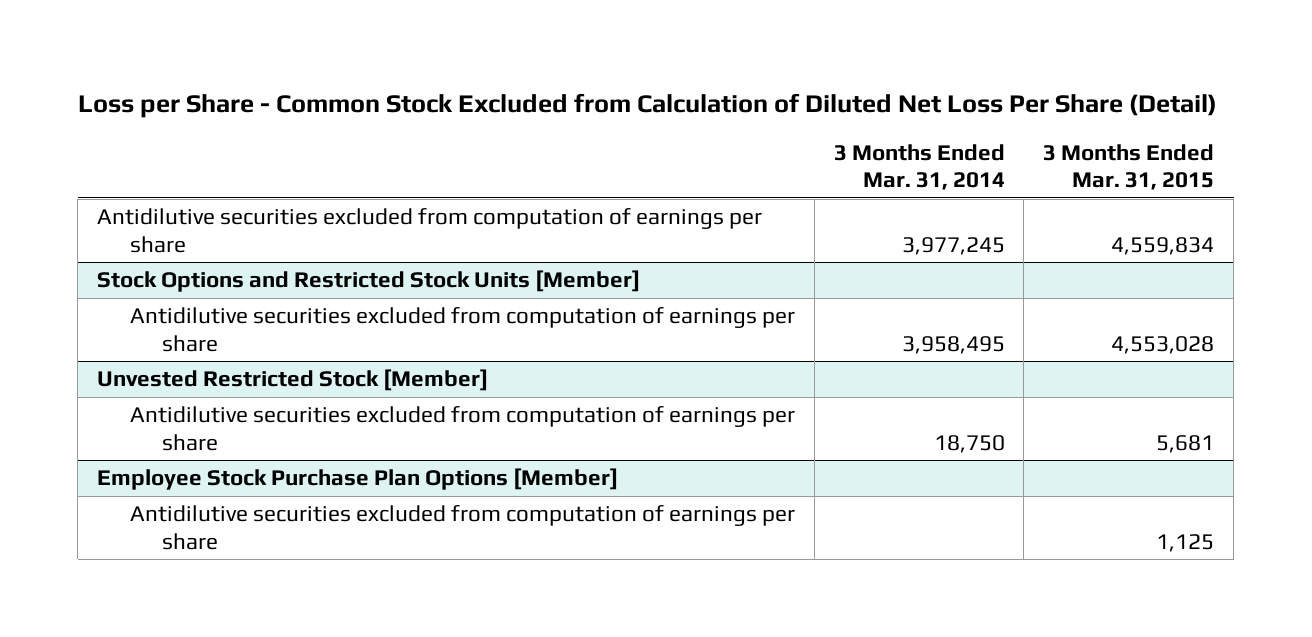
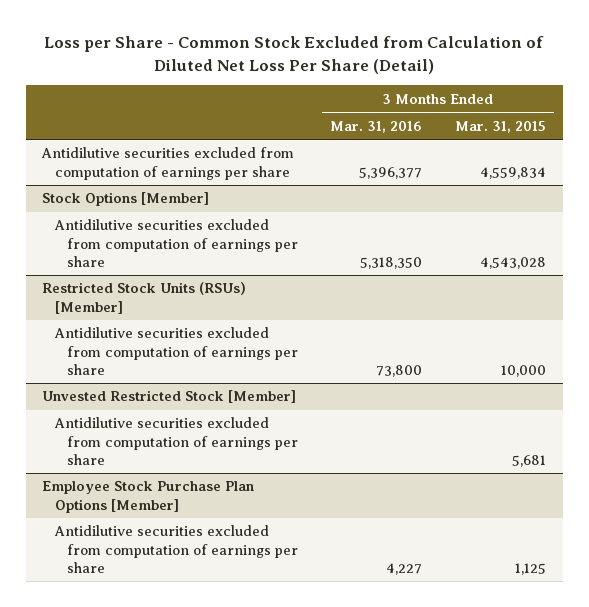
- | 3 Months Ended Mar. 31, 2014 | 3 Months Ended Mar. 31, 2015
+ | 3 Months Ended Mar. 31, 2016 | 3 Months Ended Mar. 31, 2015
- Stock Options and Restricted Stock Units [Member]
- Antidilutive securities excluded from computation of earnings per share | 3,958,495 | 4,553,028
+ Stock Options [Member]
+ Antidilutive securities excluded from computation of earnings per share | 5,318,350 | 4,543,028
+ Restricted Stock Units (RSUs) [Member]
+ Antidilutive securities excluded from computation of earnings per share | 73,800 | 10,000

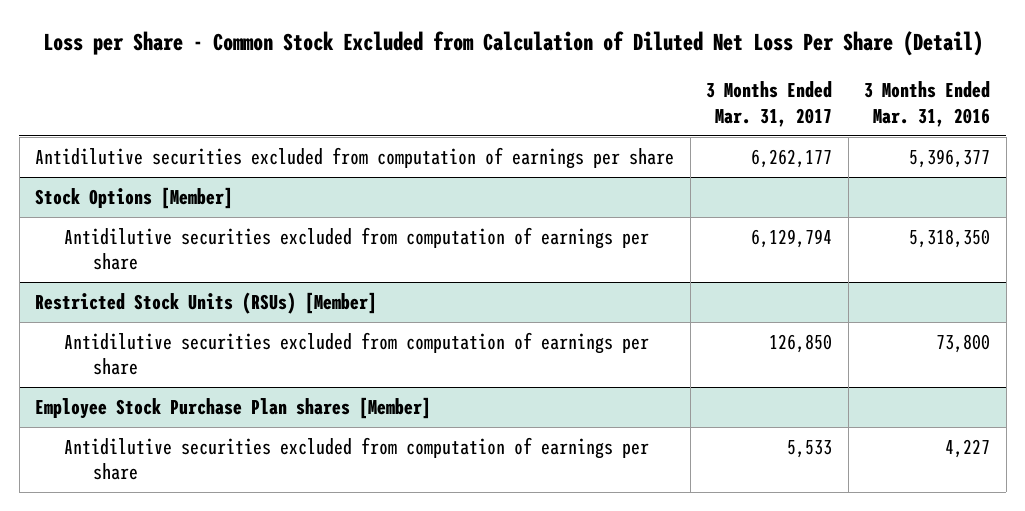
- | 3 Months Ended Mar. 31, 2016 | 3 Months Ended Mar. 31, 2015
+ | 3 Months Ended Mar. 31, 2017 | 3 Months Ended Mar. 31, 2016
- Unvested Restricted Stock [Member]
- Antidilutive securities excluded from computation of earnings per share | | 5,681
- Employee Stock Purchase Plan Options [Member]
+ Employee Stock Purchase Plan shares [Member]

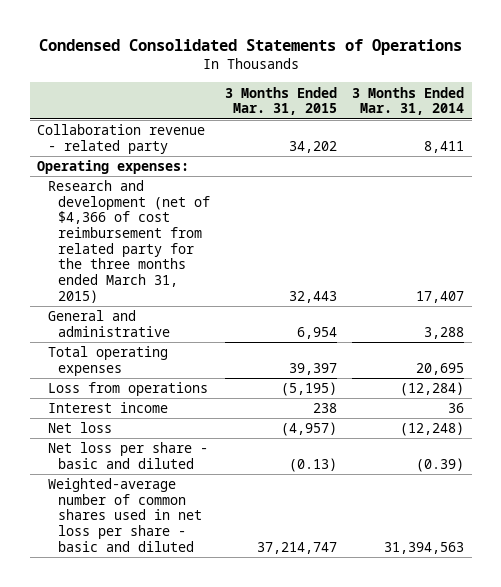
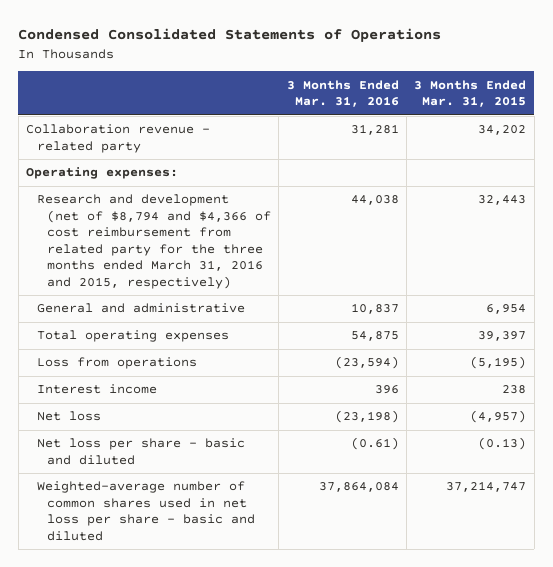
- | 3 Months Ended Mar. 31, 2015 | 3 Months Ended Mar. 31, 2014
+ | 3 Months Ended Mar. 31, 2016 | 3 Months Ended Mar. 31, 2015
- Research and development (net of $4,366 of cost reimbursement from related party for the three months ended March 31, 2015) | 32,443 | 17,407
+ Research and development (net of $8,794 and $4,366 of cost reimbursement from related party for the three months ended March 31, 2016 and 2015, respectively) | 44,038 | 32,443

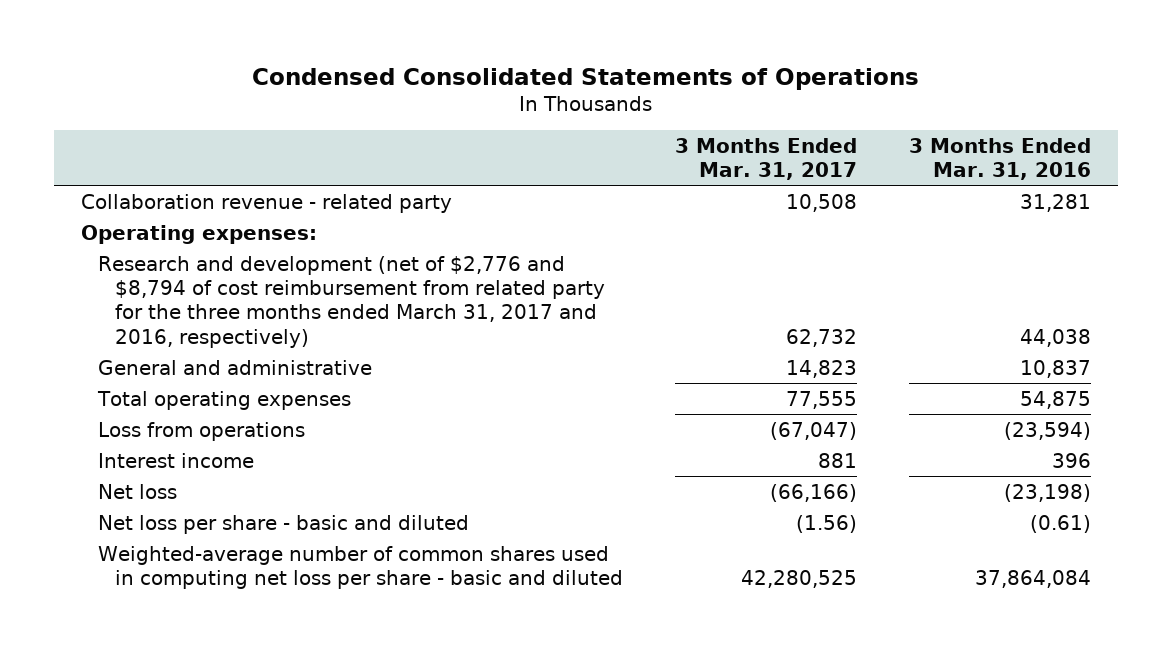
- | 3 Months Ended Mar. 31, 2016 | 3 Months Ended Mar. 31, 2015
+ | 3 Months Ended Mar. 31, 2017 | 3 Months Ended Mar. 31, 2016
- Research and development (net of $8,794 and $4,366 of cost reimbursement from related party for the three months ended March 31, 2016 and 2015, respectively) | 44,038 | 32,443
+ Research and development (net of $2,776 and $8,794 of cost reimbursement from related party for the three months ended March 31, 2017 and 2016, respectively) | 62,732 | 44,038
- Weighted-average number of common shares used in net loss per share - basic and diluted | 37,864,084 | 37,214,747
+ Weighted-average number of common shares used in computing net loss per share - basic and diluted | 42,280,525 | 37,864,084

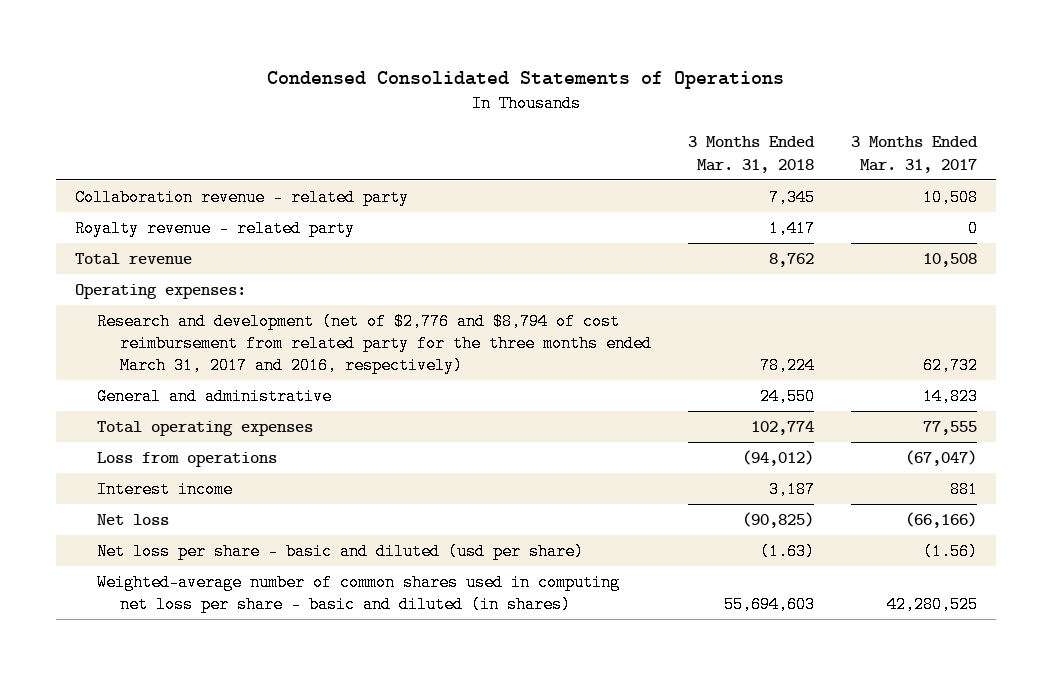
- | 3 Months Ended Mar. 31, 2017 | 3 Months Ended Mar. 31, 2016
+ | 3 Months Ended Mar. 31, 2018 | 3 Months Ended Mar. 31, 2017
+ Royalty revenue - related party | 1,417 | 0
+ Total revenue | 8,762 | 10,508
- Net loss per share - basic and diluted | (1.56) | (0.61)
- Weighted-average number of common shares used in computing net loss per share - basic and diluted | 42,280,525 | 37,864,084
+ Net loss per share - basic and diluted (usd per share) | (1.63) | (1.56)
+ Weighted-average number of common shares used in computing net loss per share - basic and diluted (in shares) | 55,694,603 | 42,280,525

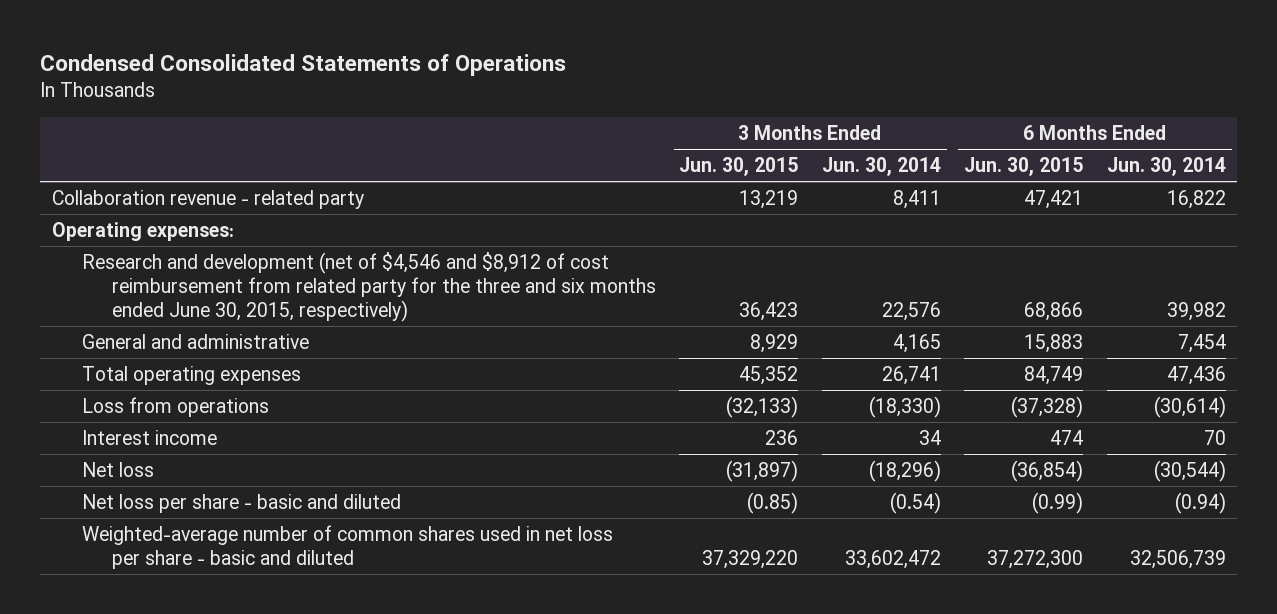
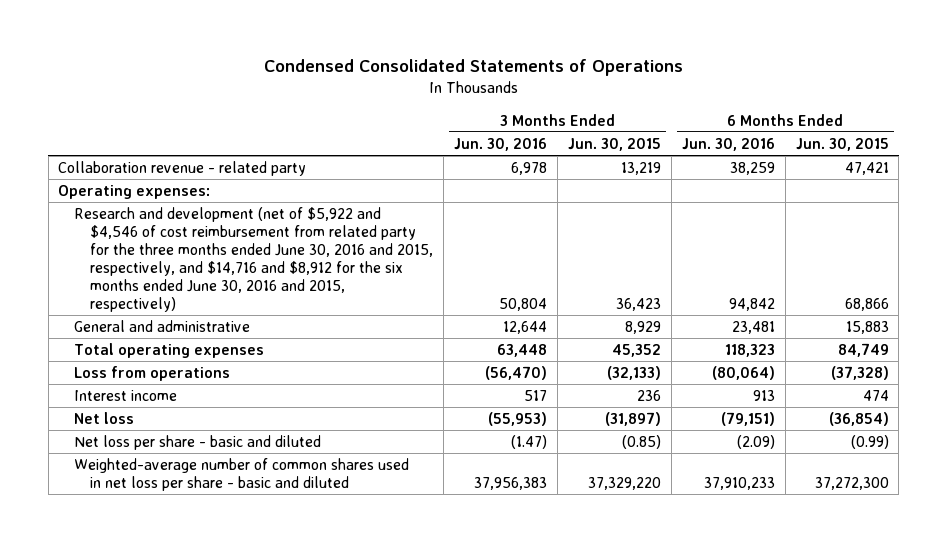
- | 3 Months Ended Jun. 30, 2015 | 3 Months Ended Jun. 30, 2014 | 6 Months Ended Jun. 30, 2015 | 6 Months Ended Jun. 30, 2014
+ | 3 Months Ended Jun. 30, 2016 | 3 Months Ended Jun. 30, 2015 | 6 Months Ended Jun. 30, 2016 | 6 Months Ended Jun. 30, 2015
- Research and development (net of $4,546 and $8,912 of cost reimbursement from related party for the three and six months ended June 30, 2015, respectively) | 36,423 | 22,576 | 68,866 | 39,982
+ Research and development (net of $5,922 and $4,546 of cost reimbursement from related party for the three months ended June 30, 2016 and 2015, respectively, and $14,716 and $8,912 for the six months ended June 30, 2016 and 2015, respectively) | 50,804 | 36,423 | 94,842 | 68,866

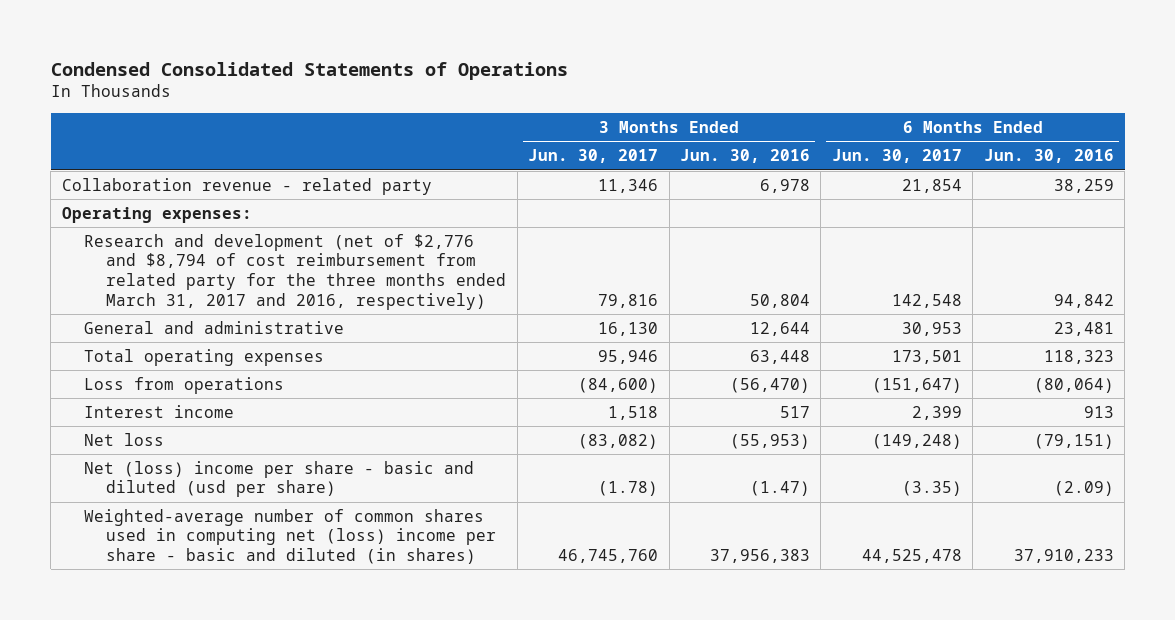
- | 3 Months Ended Jun. 30, 2016 | 3 Months Ended Jun. 30, 2015 | 6 Months Ended Jun. 30, 2016 | 6 Months Ended Jun. 30, 2015
+ | 3 Months Ended Jun. 30, 2017 | 3 Months Ended Jun. 30, 2016 | 6 Months Ended Jun. 30, 2017 | 6 Months Ended Jun. 30, 2016
- Research and development (net of $5,922 and $4,546 of cost reimbursement from related party for the three months ended June 30, 2016 and 2015, respectively, and $14,716 and $8,912 for the six months ended June 30, 2016 and 2015, respectively) | 50,804 | 36,423 | 94,842 | 68,866
+ Research and development (net of $2,776 and $8,794 of cost reimbursement from related party for the three months ended March 31, 2017 and 2016, respectively) | 79,816 | 50,804 | 142,548 | 94,842
- Net loss per share - basic and diluted | (1.47) | (0.85) | (2.09) | (0.99)
- Weighted-average number of common shares used in net loss per share - basic and diluted | 37,956,383 | 37,329,220 | 37,910,233 | 37,272,300
+ Net (loss) income per share - basic and diluted (usd per share) | (1.78) | (1.47) | (3.35) | (2.09)
+ Weighted-average number of common shares used in computing net (loss) income per share - basic and diluted (in shares) | 46,745,760 | 37,956,383 | 44,525,478 | 37,910,233

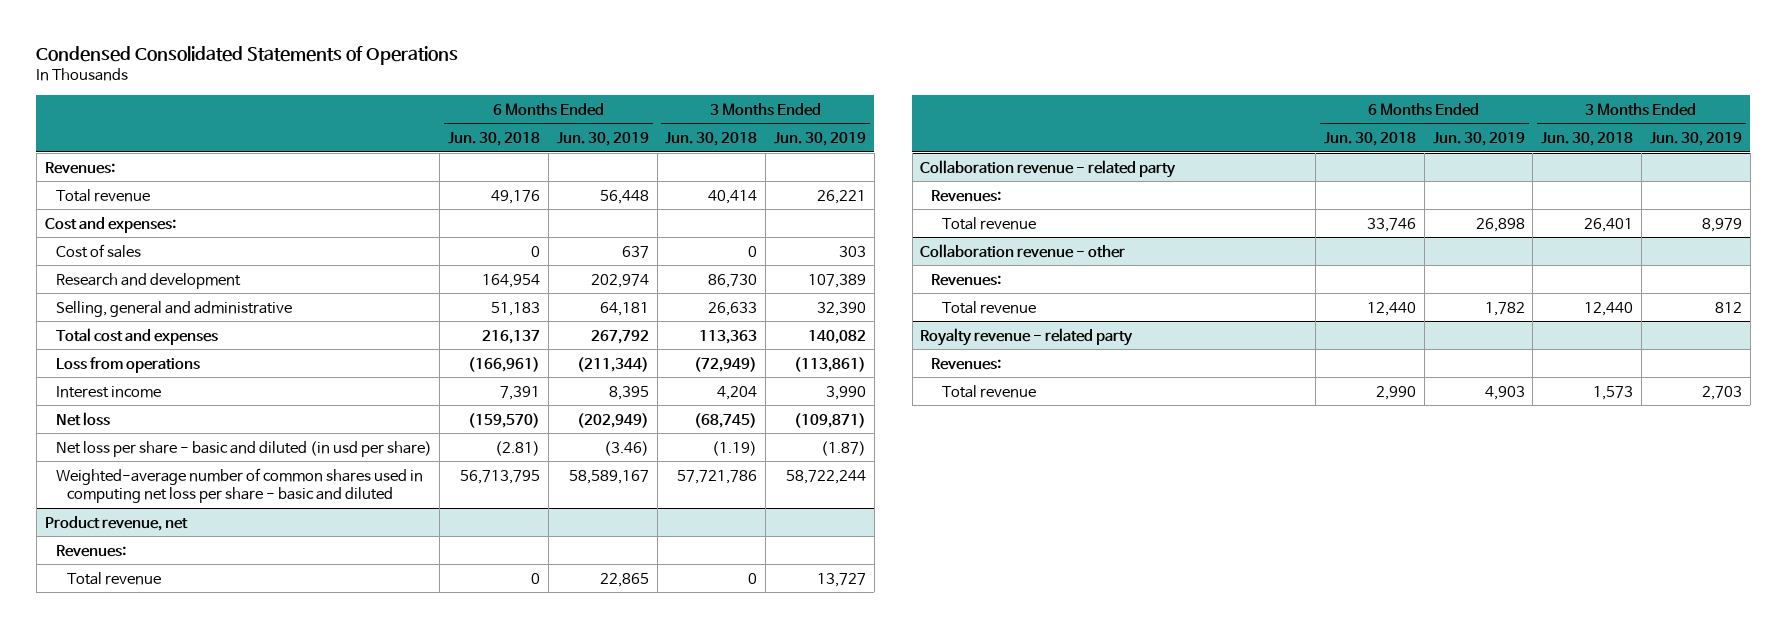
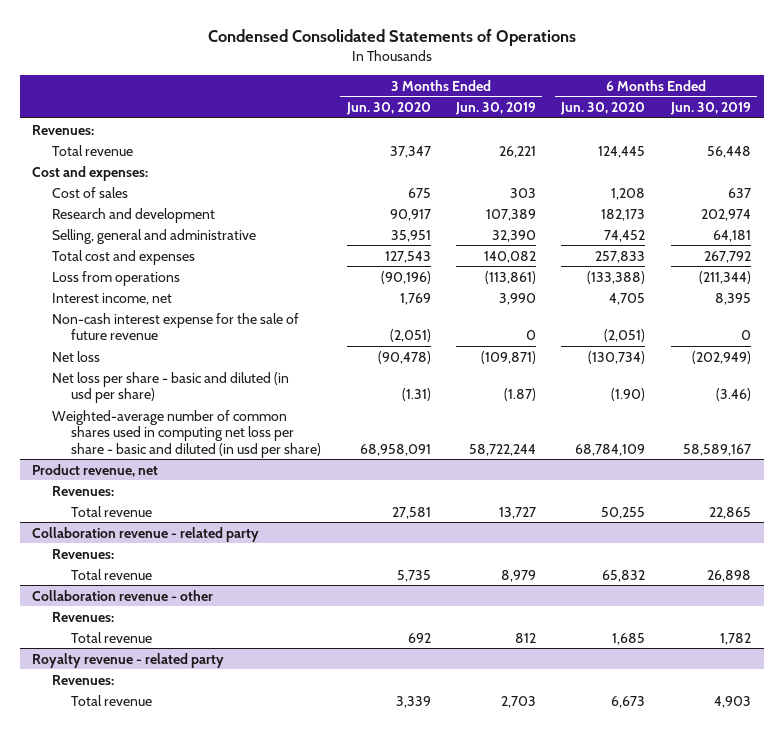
- | 6 Months Ended Jun. 30, 2018 | 6 Months Ended Jun. 30, 2019 | 3 Months Ended Jun. 30, 2018 | 3 Months Ended Jun. 30, 2019
+ | 3 Months Ended Jun. 30, 2020 | 3 Months Ended Jun. 30, 2019 | 6 Months Ended Jun. 30, 2020 | 6 Months Ended Jun. 30, 2019
- Interest income | 7,391 | 8,395 | 4,204 | 3,990
+ Interest income, net | 1,769 | 3,990 | 4,705 | 8,395
+ Non-cash interest expense for the sale of future revenue | (2,051) | 0 | (2,051) | 0
- Weighted-average number of common shares used in computing net loss per share - basic and diluted | 56,713,795 | 58,589,167 | 57,721,786 | 58,722,244
+ Weighted-average number of common shares used in computing net loss per share - basic and diluted (in usd per share) | 68,958,091 | 58,722,244 | 68,784,109 | 58,589,167

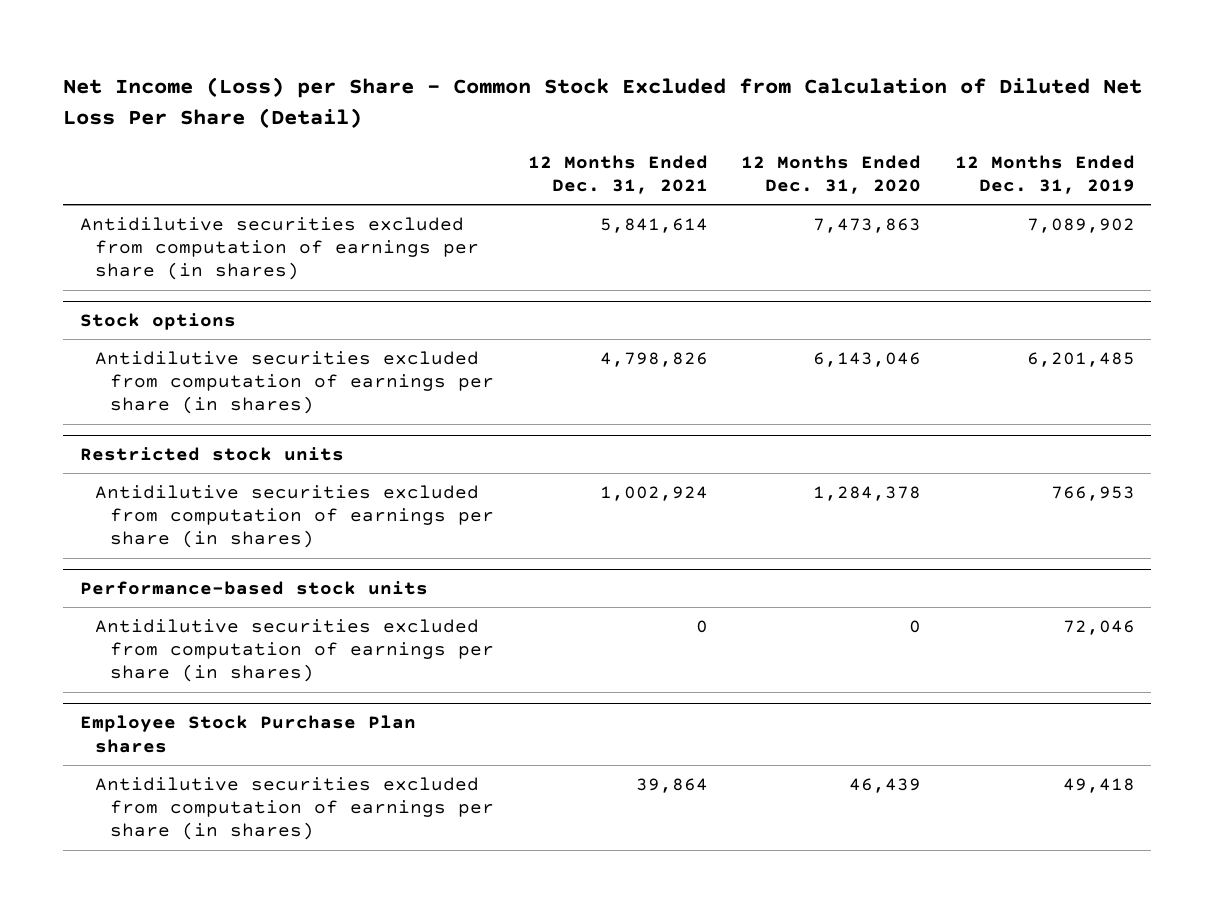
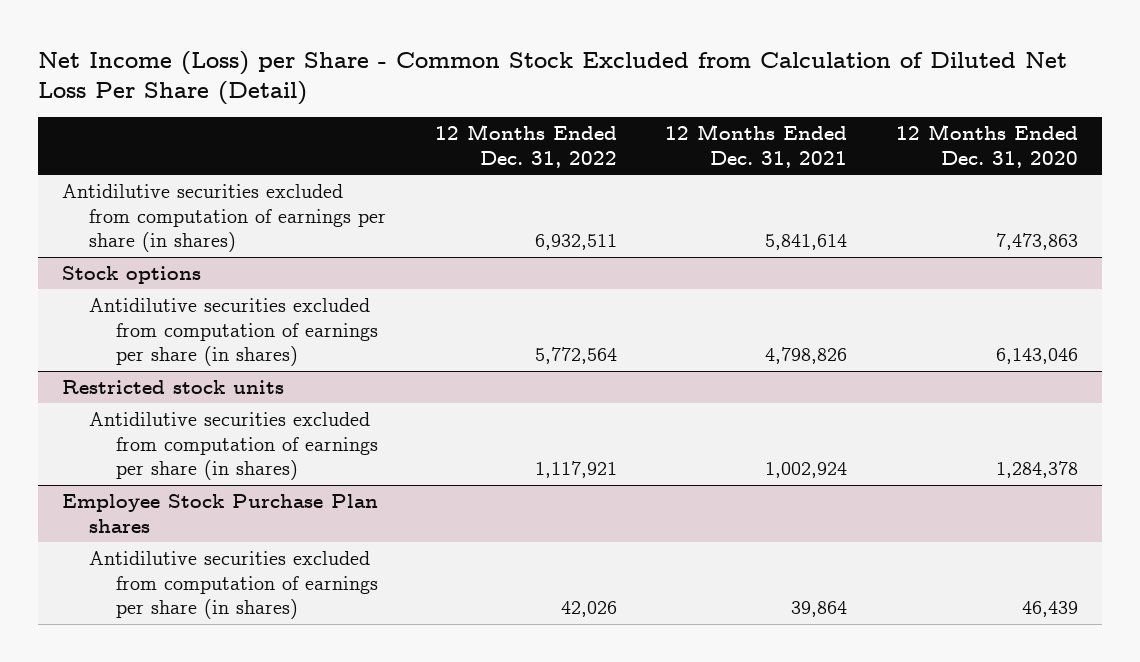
- | 12 Months Ended Dec. 31, 2021 | 12 Months Ended Dec. 31, 2020 | 12 Months Ended Dec. 31, 2019
+ | 12 Months Ended Dec. 31, 2022 | 12 Months Ended Dec. 31, 2021 | 12 Months Ended Dec. 31, 2020
- Performance-based stock units
- Antidilutive securities excluded from computation of earnings per share (in shares) | 0 | 0 | 72,046

